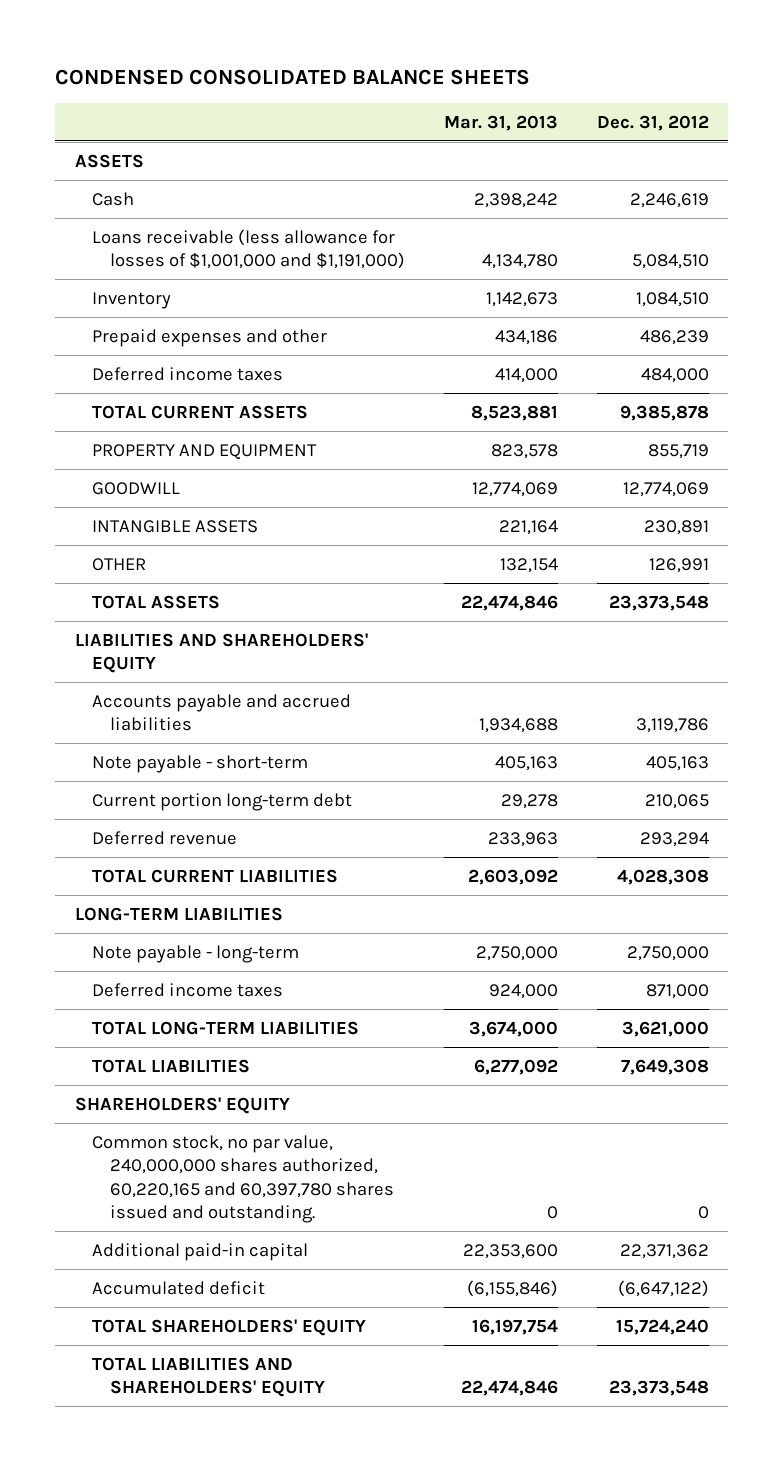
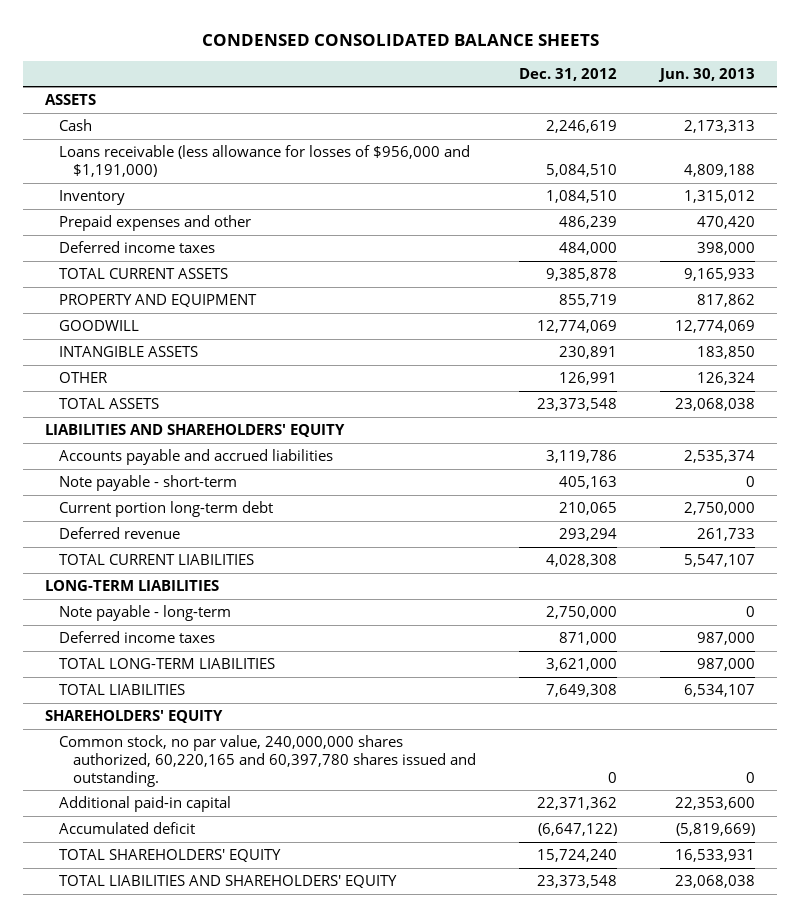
- | Mar. 31, 2013 | Dec. 31, 2012
+ | Dec. 31, 2012 | Jun. 30, 2013
- Loans receivable (less allowance for losses of $1,001,000 and $1,191,000) | 4,134,780 | 5,084,510
+ Loans receivable (less allowance for losses of $956,000 and $1,191,000) | 5,084,510 | 4,809,188

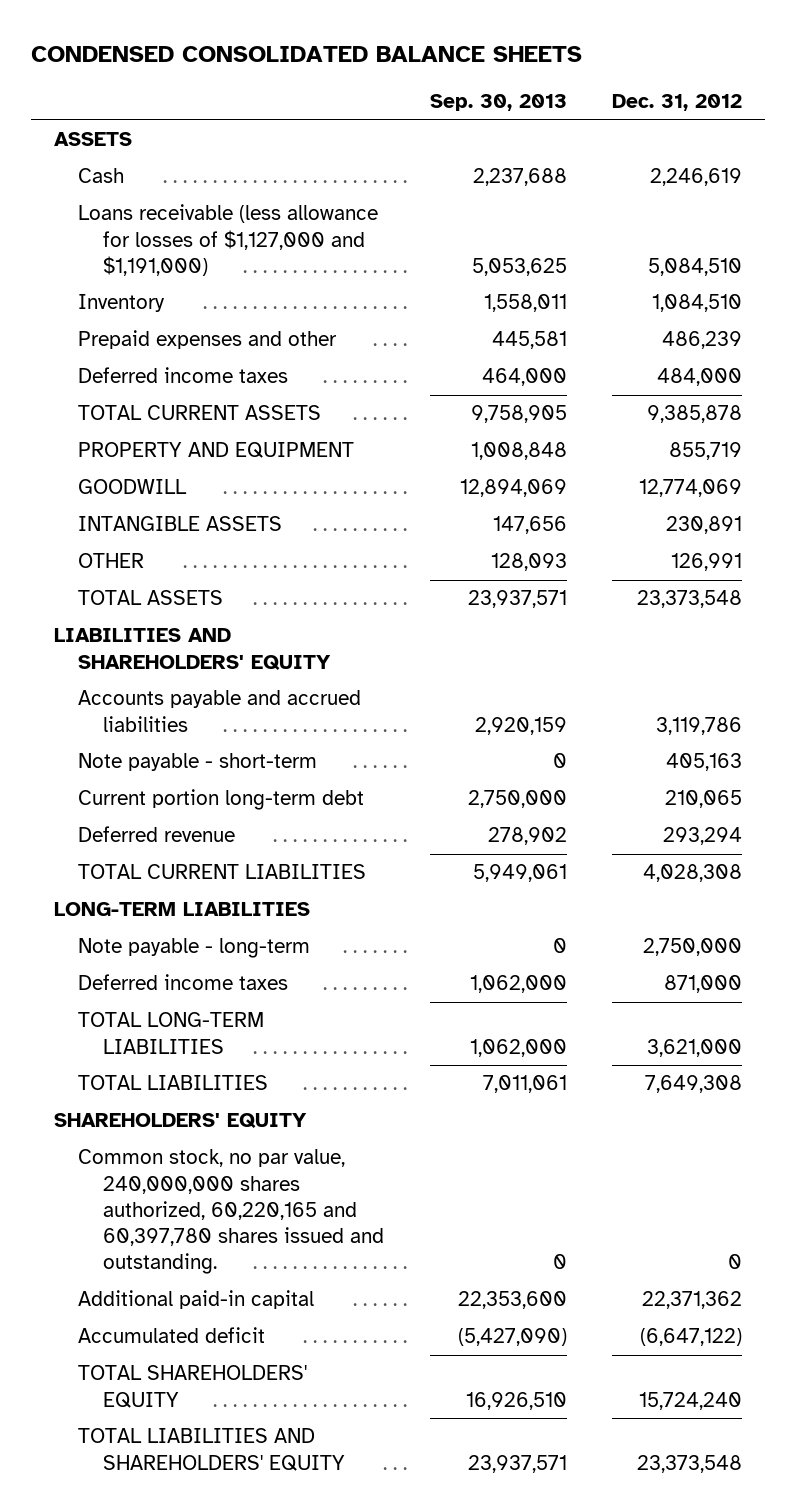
- | Dec. 31, 2012 | Jun. 30, 2013
+ | Sep. 30, 2013 | Dec. 31, 2012
- Loans receivable (less allowance for losses of $956,000 and $1,191,000) | 5,084,510 | 4,809,188
+ Loans receivable (less allowance for losses of $1,127,000 and $1,191,000) | 5,053,625 | 5,084,510

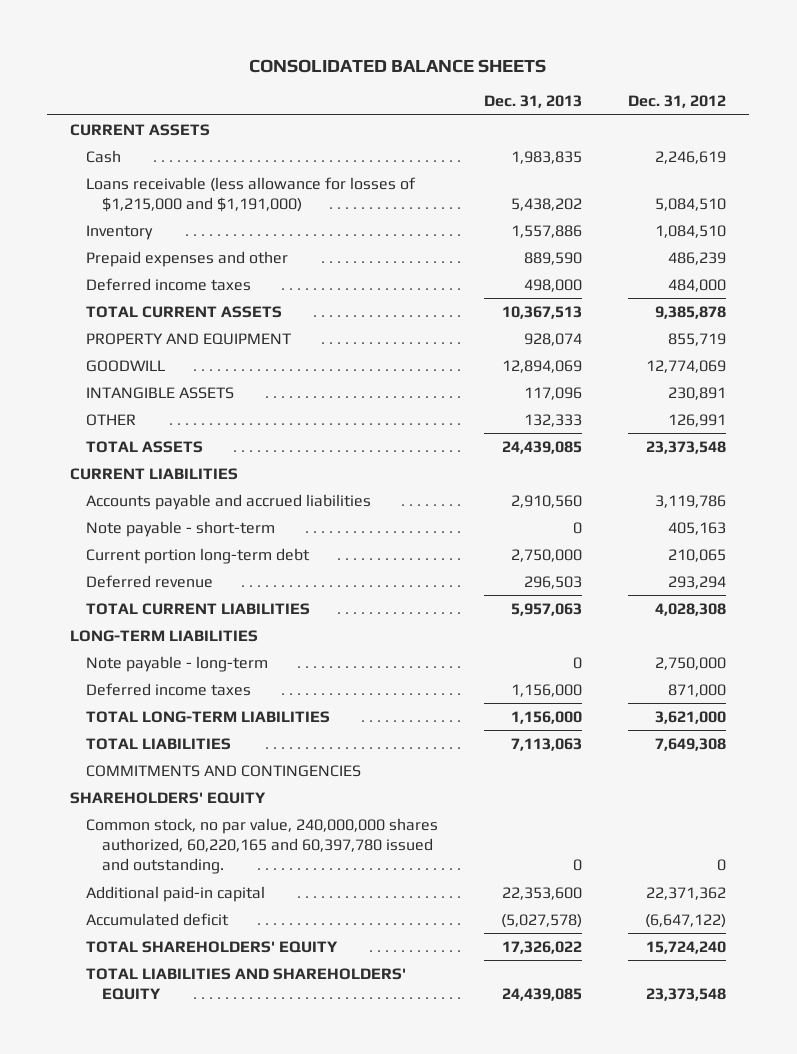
- CONDENSED CONSOLIDATED BALANCE SHEETS
+ CONSOLIDATED BALANCE SHEETS
- | Sep. 30, 2013 | Dec. 31, 2012
+ | Dec. 31, 2013 | Dec. 31, 2012
- ASSETS
+ CURRENT ASSETS
- Loans receivable (less allowance for losses of $1,127,000 and $1,191,000) | 5,053,625 | 5,084,510
+ Loans receivable (less allowance for losses of $1,215,000 and $1,191,000) | 5,438,202 | 5,084,510
- LIABILITIES AND SHAREHOLDERS' EQUITY
+ CURRENT LIABILITIES
+ COMMITMENTS AND CONTINGENCIES
- Common stock, no par value, 240,000,000 shares authorized, 60,220,165 and 60,397,780 shares issued and outstanding. | 0 | 0
+ Common stock, no par value, 240,000,000 shares authorized, 60,220,165 and 60,397,780 issued and outstanding. | 0 | 0

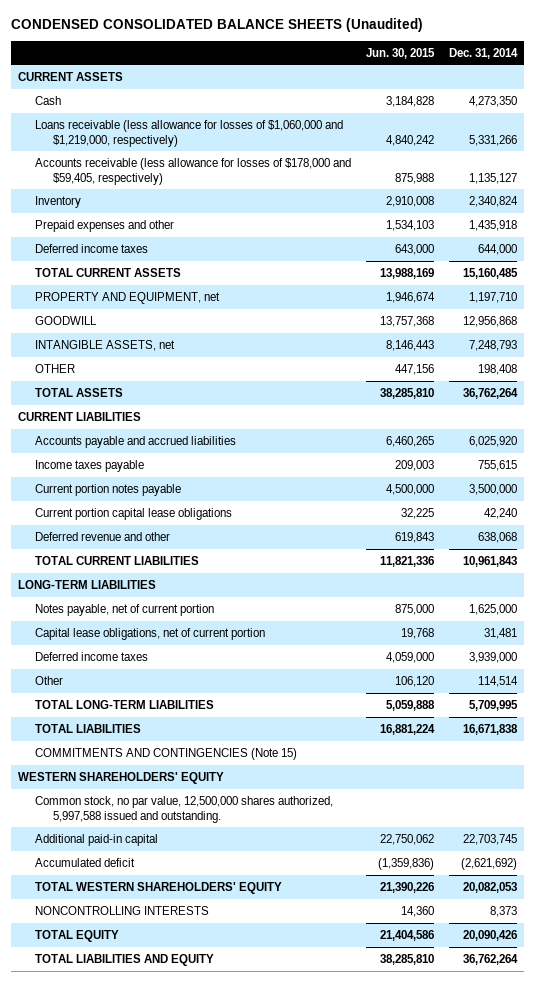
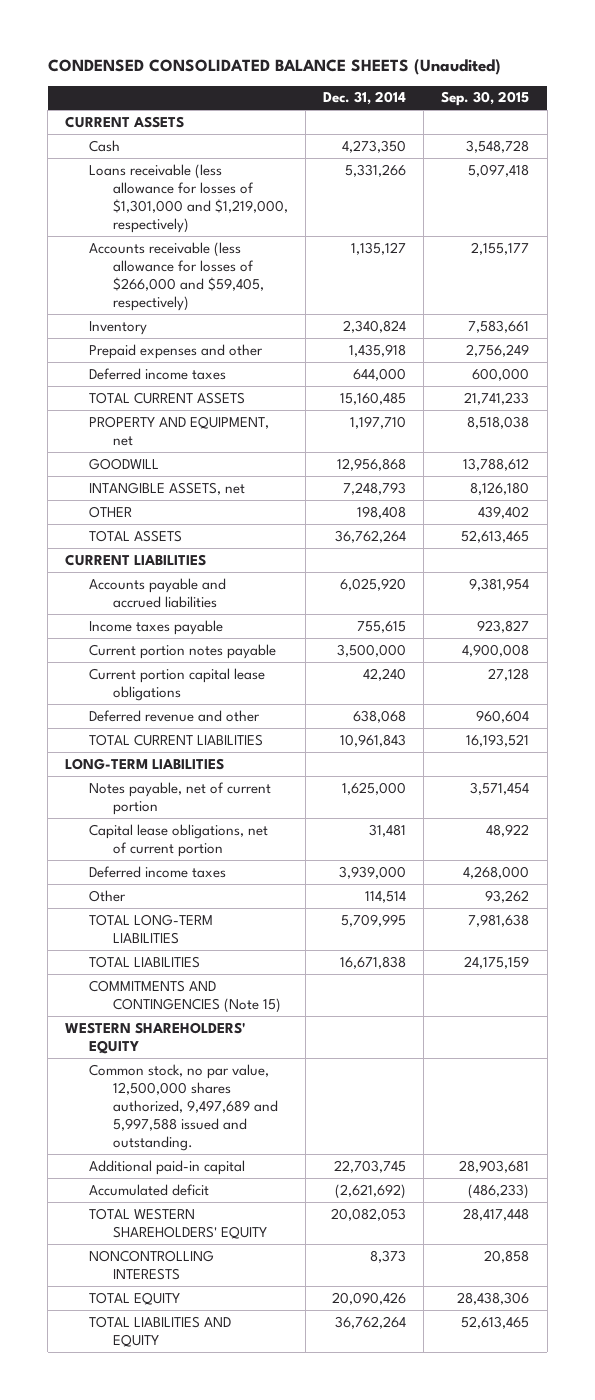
- | Jun. 30, 2015 | Dec. 31, 2014
+ | Dec. 31, 2014 | Sep. 30, 2015
- Loans receivable (less allowance for losses of $1,060,000 and $1,219,000, respectively) | 4,840,242 | 5,331,266
- Accounts receivable (less allowance for losses of $178,000 and $59,405, respectively) | 875,988 | 1,135,127
+ Loans receivable (less allowance for losses of $1,301,000 and $1,219,000, respectively) | 5,331,266 | 5,097,418
+ Accounts receivable (less allowance for losses of $266,000 and $59,405, respectively) | 1,135,127 | 2,155,177
- Common stock, no par value, 12,500,000 shares authorized, 5,997,588 issued and outstanding.
+ Common stock, no par value, 12,500,000 shares authorized, 9,497,689 and 5,997,588 issued and outstanding.

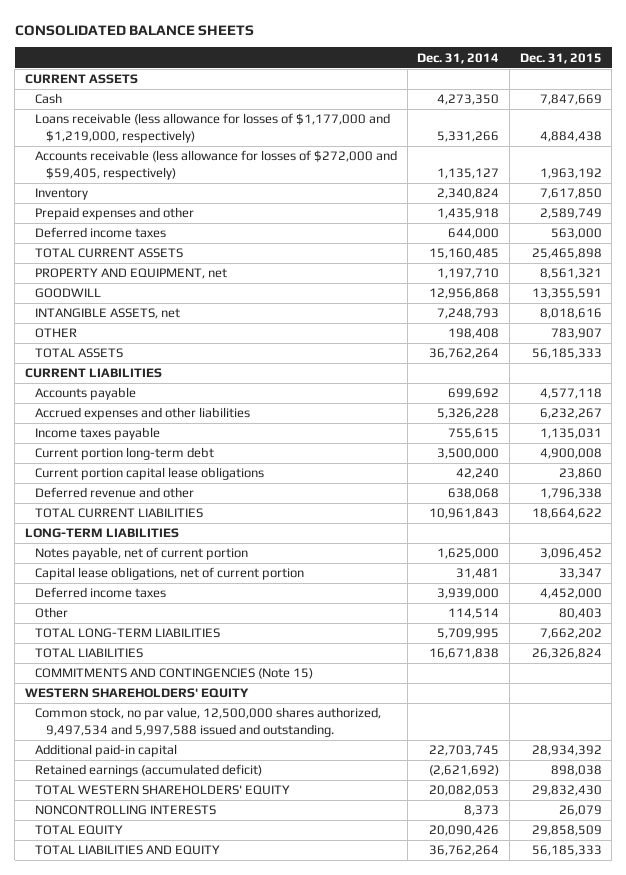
- CONDENSED CONSOLIDATED BALANCE SHEETS (Unaudited)
+ CONSOLIDATED BALANCE SHEETS
- | Dec. 31, 2014 | Sep. 30, 2015
+ | Dec. 31, 2014 | Dec. 31, 2015
- Loans receivable (less allowance for losses of $1,301,000 and $1,219,000, respectively) | 5,331,266 | 5,097,418
- Accounts receivable (less allowance for losses of $266,000 and $59,405, respectively) | 1,135,127 | 2,155,177
+ Loans receivable (less allowance for losses of $1,177,000 and $1,219,000, respectively) | 5,331,266 | 4,884,438
+ Accounts receivable (less allowance for losses of $272,000 and $59,405, respectively) | 1,135,127 | 1,963,192
- Accounts payable and accrued liabilities | 6,025,920 | 9,381,954
+ Accounts payable | 699,692 | 4,577,118
+ Accrued expenses and other liabilities | 5,326,228 | 6,232,267
- Current portion notes payable | 3,500,000 | 4,900,008
+ Current portion long-term debt | 3,500,000 | 4,900,008
- Common stock, no par value, 12,500,000 shares authorized, 9,497,689 and 5,997,588 issued and outstanding.
+ Common stock, no par value, 12,500,000 shares authorized, 9,497,534 and 5,997,588 issued and outstanding.
- Accumulated deficit | (2,621,692) | (486,233)
+ Retained earnings (accumulated deficit) | (2,621,692) | 898,038

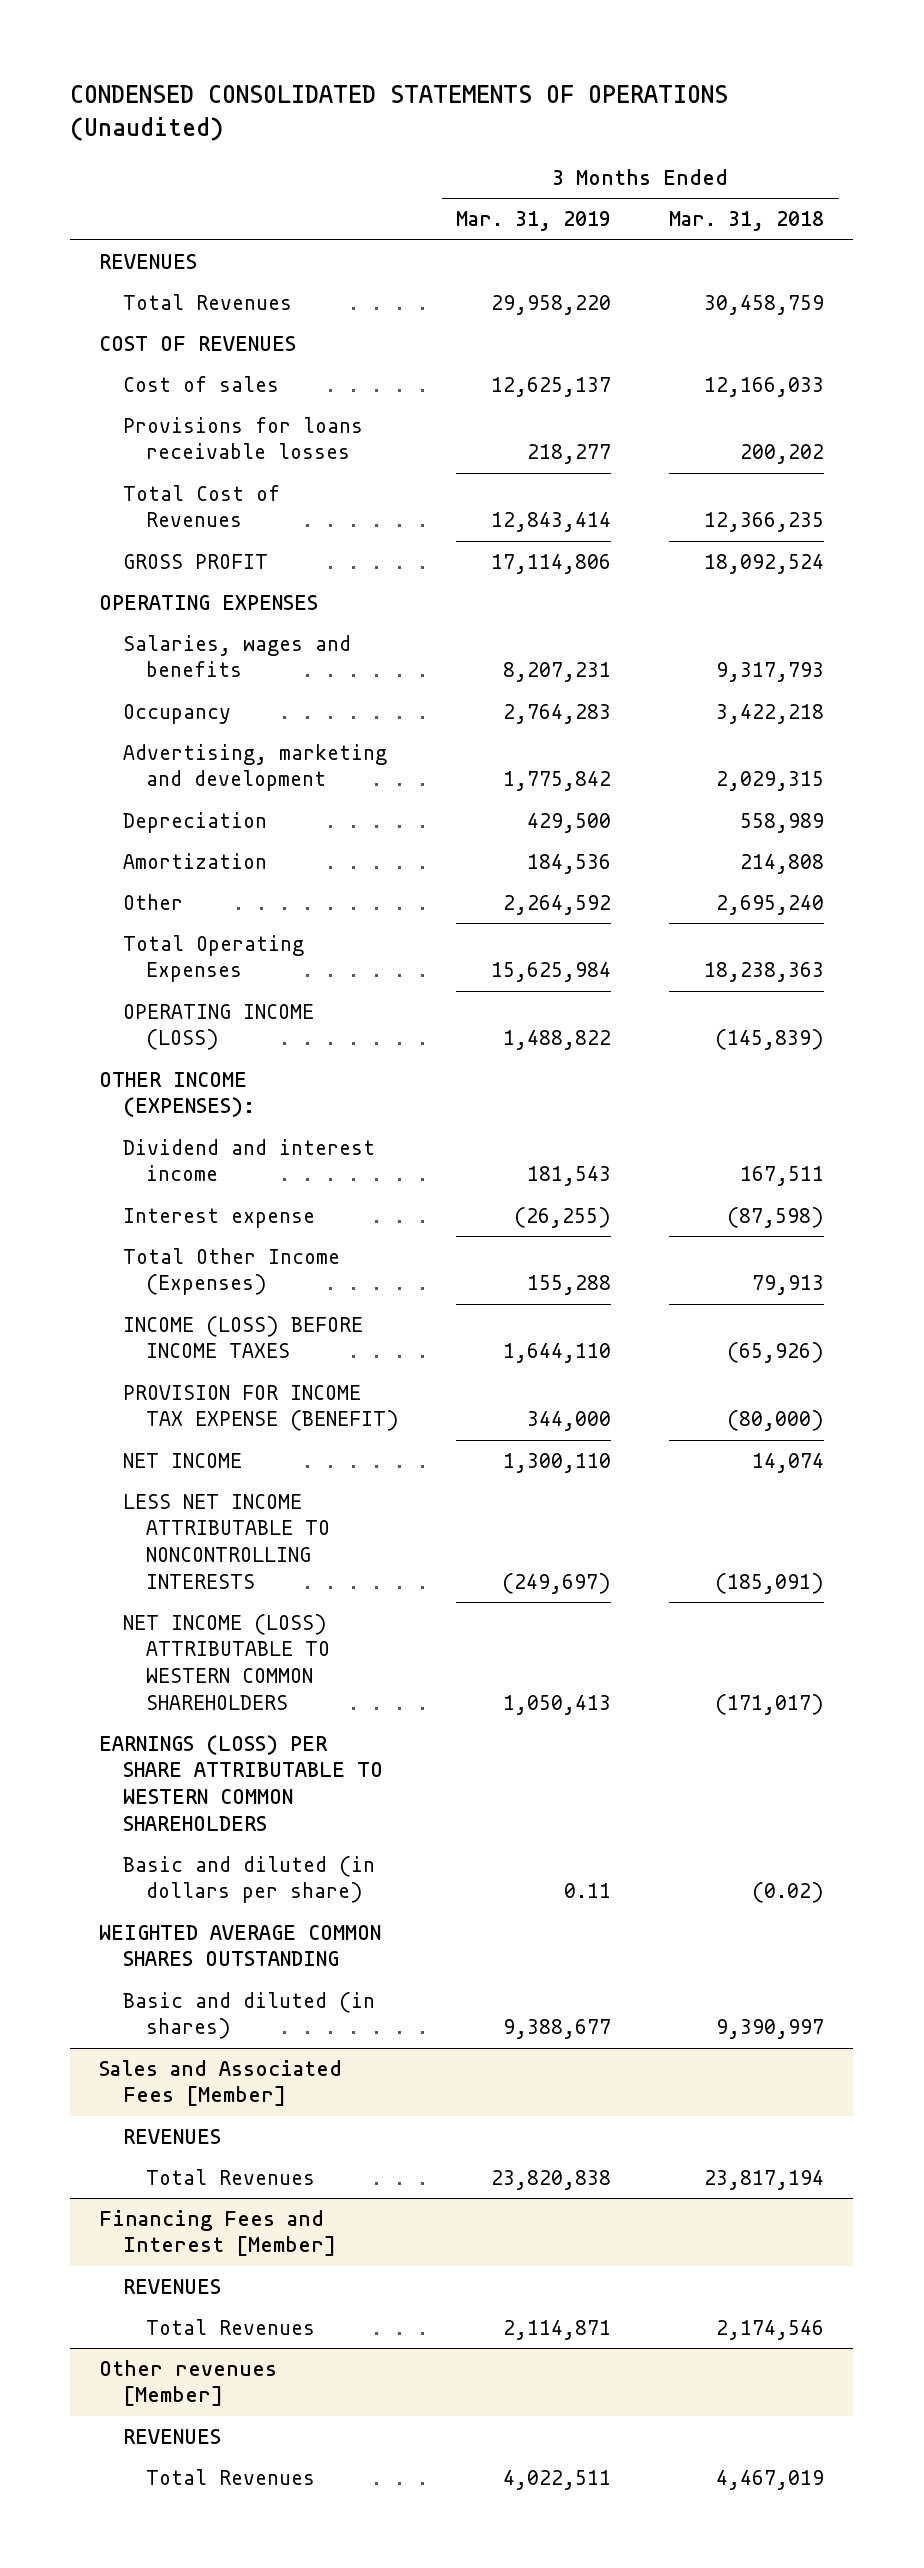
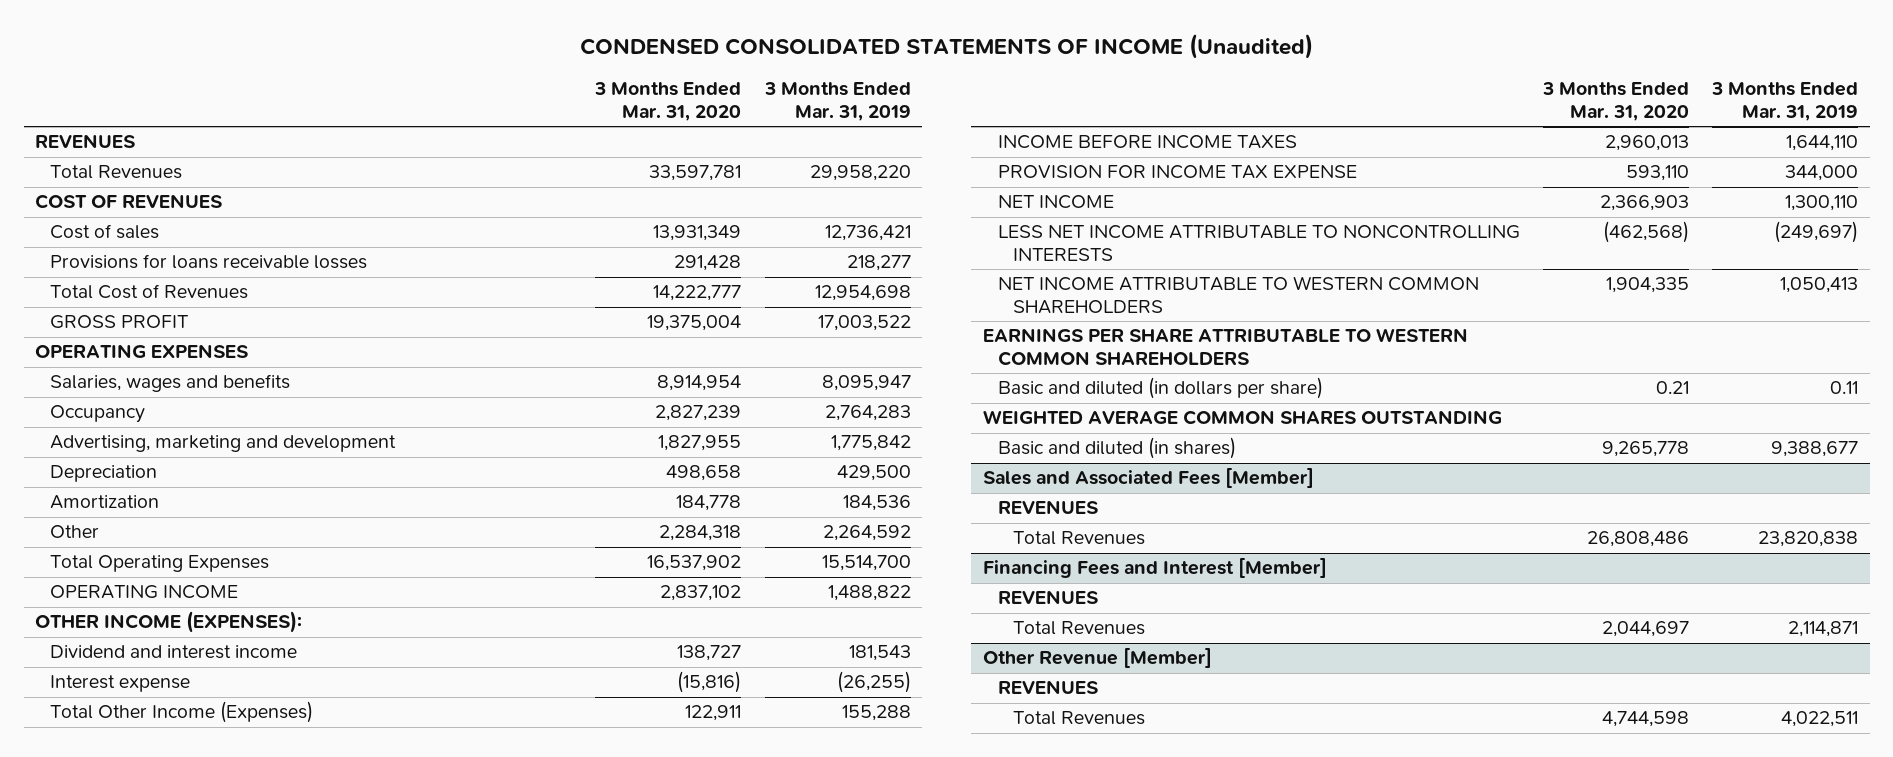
- CONDENSED CONSOLIDATED STATEMENTS OF OPERATIONS (Unaudited)
+ CONDENSED CONSOLIDATED STATEMENTS OF INCOME (Unaudited)
- | 3 Months Ended Mar. 31, 2019 | 3 Months Ended Mar. 31, 2018
+ | 3 Months Ended Mar. 31, 2020 | 3 Months Ended Mar. 31, 2019
- Cost of sales | 12,625,137 | 12,166,033
+ Cost of sales | 13,931,349 | 12,736,421
- Total Cost of Revenues | 12,843,414 | 12,366,235
- GROSS PROFIT | 17,114,806 | 18,092,524
+ Total Cost of Revenues | 14,222,777 | 12,954,698
+ GROSS PROFIT | 19,375,004 | 17,003,522
- Salaries, wages and benefits | 8,207,231 | 9,317,793
+ Salaries, wages and benefits | 8,914,954 | 8,095,947
- Total Operating Expenses | 15,625,984 | 18,238,363
- OPERATING INCOME (LOSS) | 1,488,822 | (145,839)
+ Total Operating Expenses | 16,537,902 | 15,514,700
+ OPERATING INCOME | 2,837,102 | 1,488,822
- INCOME (LOSS) BEFORE INCOME TAXES | 1,644,110 | (65,926)
- PROVISION FOR INCOME TAX EXPENSE (BENEFIT) | 344,000 | (80,000)
+ INCOME BEFORE INCOME TAXES | 2,960,013 | 1,644,110
+ PROVISION FOR INCOME TAX EXPENSE | 593,110 | 344,000
- NET INCOME (LOSS) ATTRIBUTABLE TO WESTERN COMMON SHAREHOLDERS | 1,050,413 | (171,017)
- EARNINGS (LOSS) PER SHARE ATTRIBUTABLE TO WESTERN COMMON SHAREHOLDERS
+ NET INCOME ATTRIBUTABLE TO WESTERN COMMON SHAREHOLDERS | 1,904,335 | 1,050,413
+ EARNINGS PER SHARE ATTRIBUTABLE TO WESTERN COMMON SHAREHOLDERS
- Other revenues [Member]
+ Other Revenue [Member]

